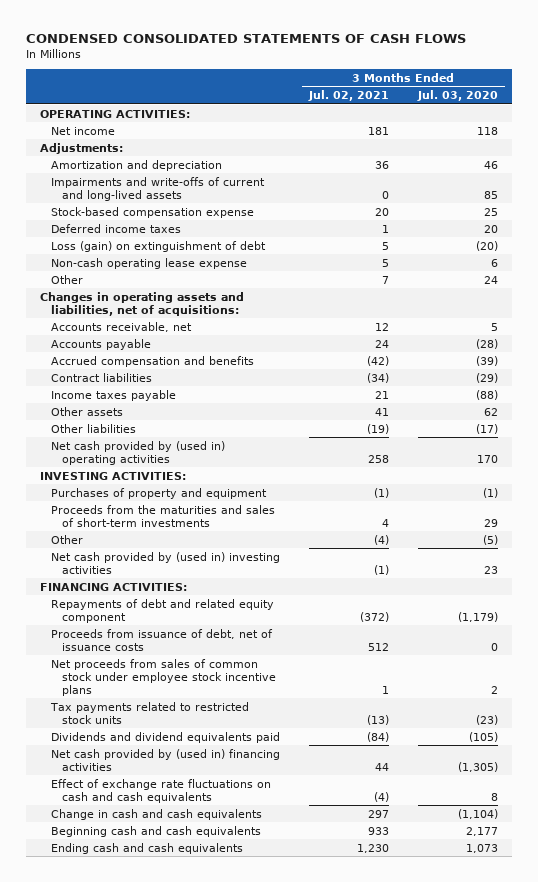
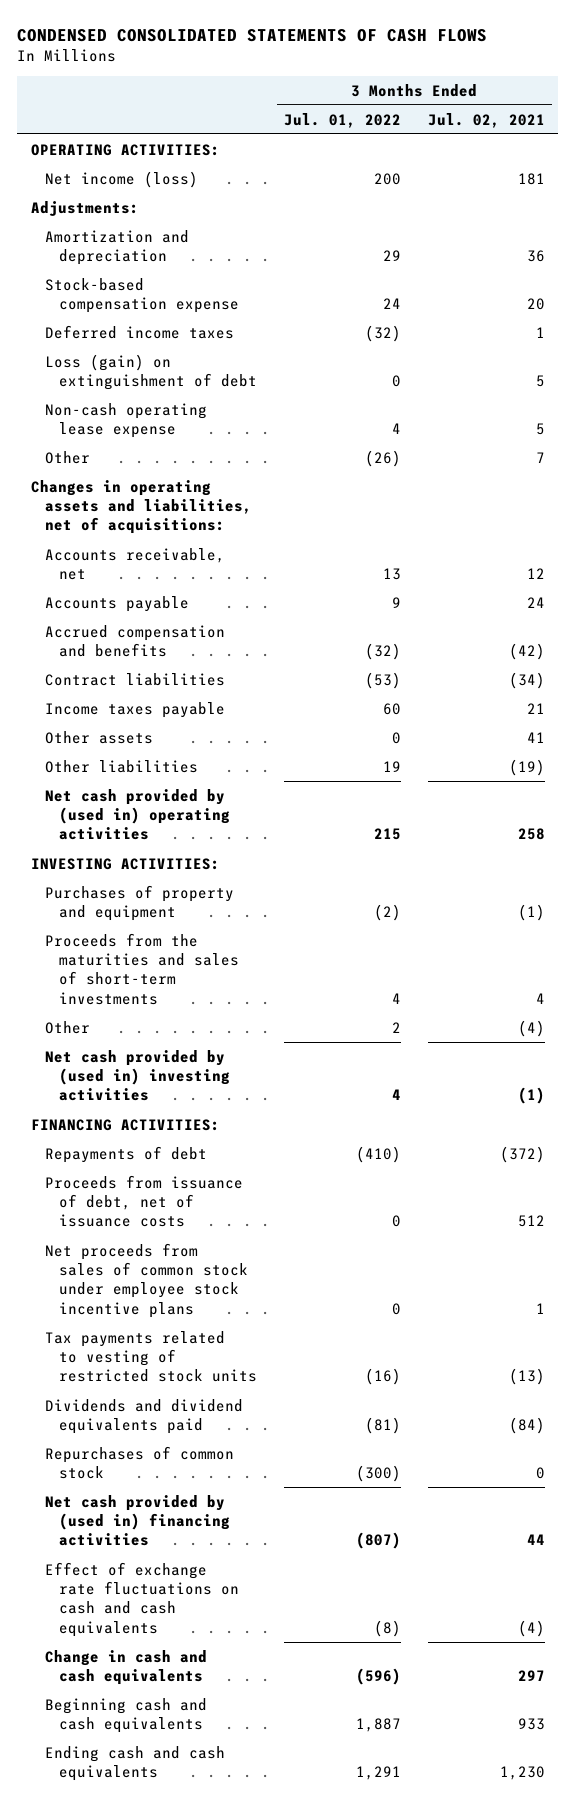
- | 3 Months Ended Jul. 02, 2021 | 3 Months Ended Jul. 03, 2020
+ | 3 Months Ended Jul. 01, 2022 | 3 Months Ended Jul. 02, 2021
- Net income | 181 | 118
+ Net income (loss) | 200 | 181
- Impairments and write-offs of current and long-lived assets | 0 | 85
- Repayments of debt and related equity component | (372) | (1,179)
+ Repayments of debt | (410) | (372)
- Tax payments related to restricted stock units | (13) | (23)
+ Tax payments related to vesting of restricted stock units | (16) | (13)
+ Repurchases of common stock | (300) | 0

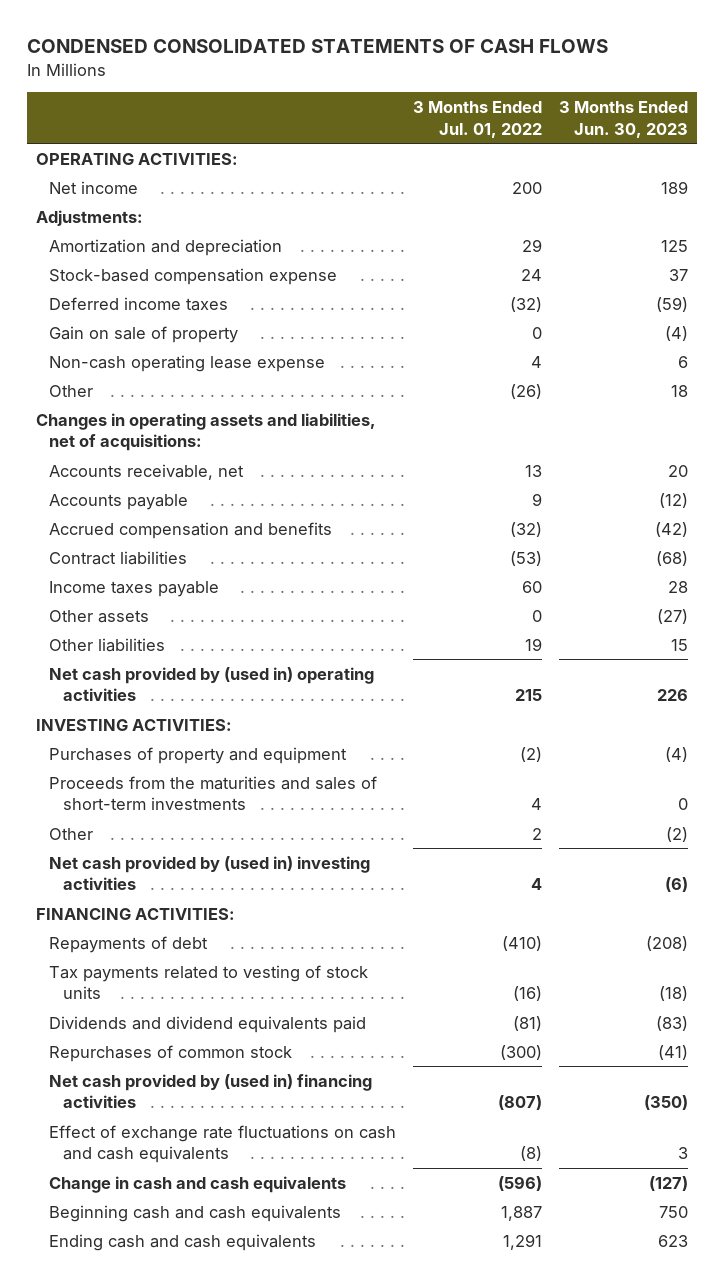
- | 3 Months Ended Jul. 01, 2022 | 3 Months Ended Jul. 02, 2021
+ | 3 Months Ended Jul. 01, 2022 | 3 Months Ended Jun. 30, 2023
- Net income (loss) | 200 | 181
+ Net income | 200 | 189
- Loss (gain) on extinguishment of debt | 0 | 5
+ Gain on sale of property | 0 | (4)
- Proceeds from issuance of debt, net of issuance costs | 0 | 512
- Net proceeds from sales of common stock under employee stock incentive plans | 0 | 1
- Tax payments related to vesting of restricted stock units | (16) | (13)
+ Tax payments related to vesting of stock units | (16) | (18)

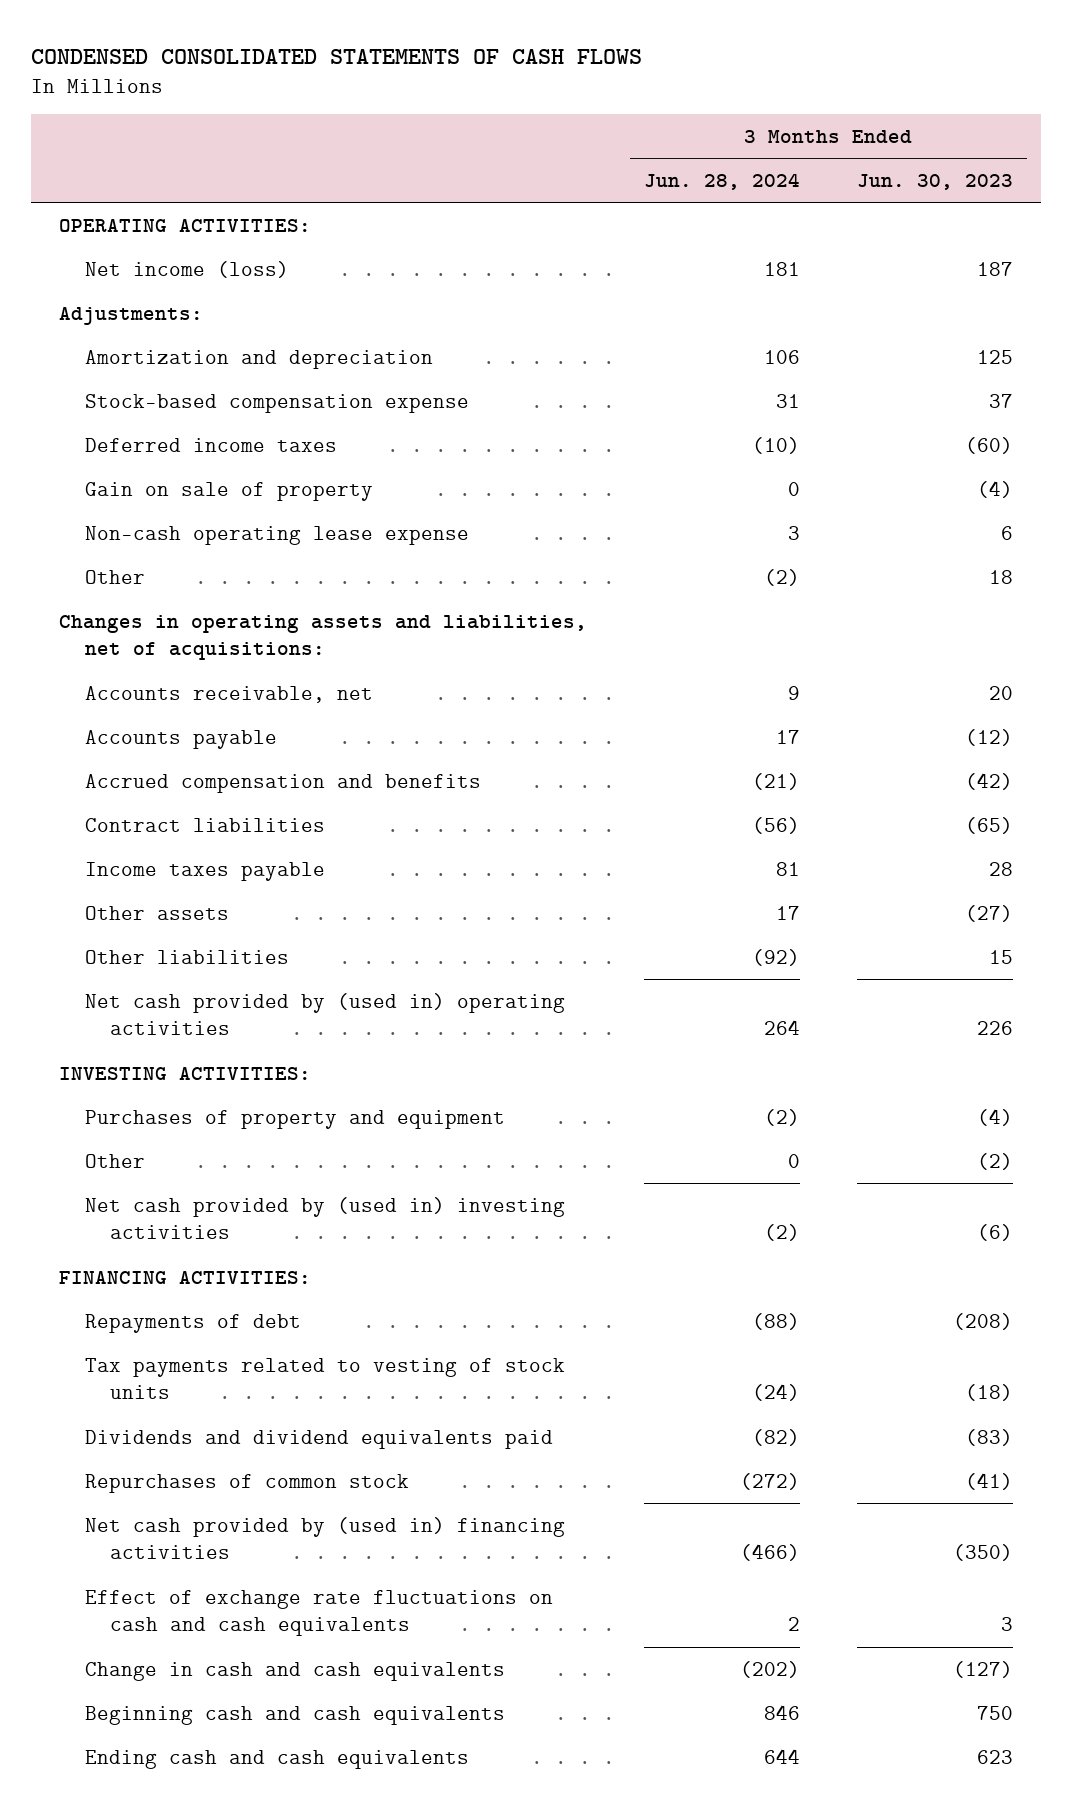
- | 3 Months Ended Jul. 01, 2022 | 3 Months Ended Jun. 30, 2023
+ | 3 Months Ended Jun. 28, 2024 | 3 Months Ended Jun. 30, 2023
- Net income | 200 | 189
+ Net income (loss) | 181 | 187
- Deferred income taxes | (32) | (59)
+ Deferred income taxes | (10) | (60)
- Contract liabilities | (53) | (68)
+ Contract liabilities | (56) | (65)
- Proceeds from the maturities and sales of short-term investments | 4 | 0

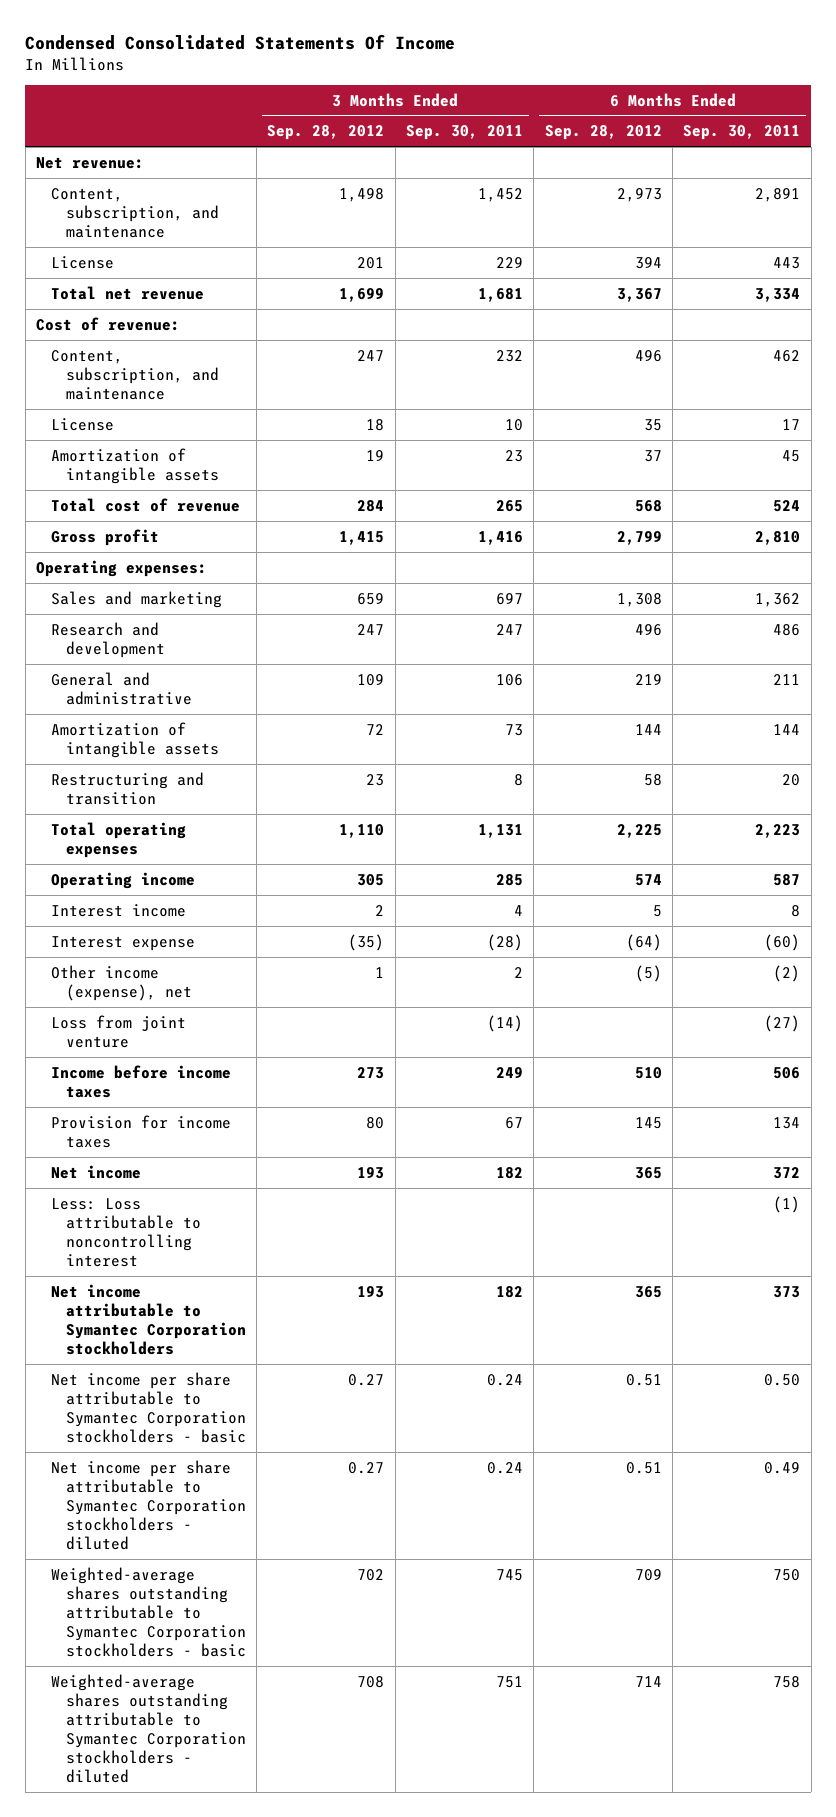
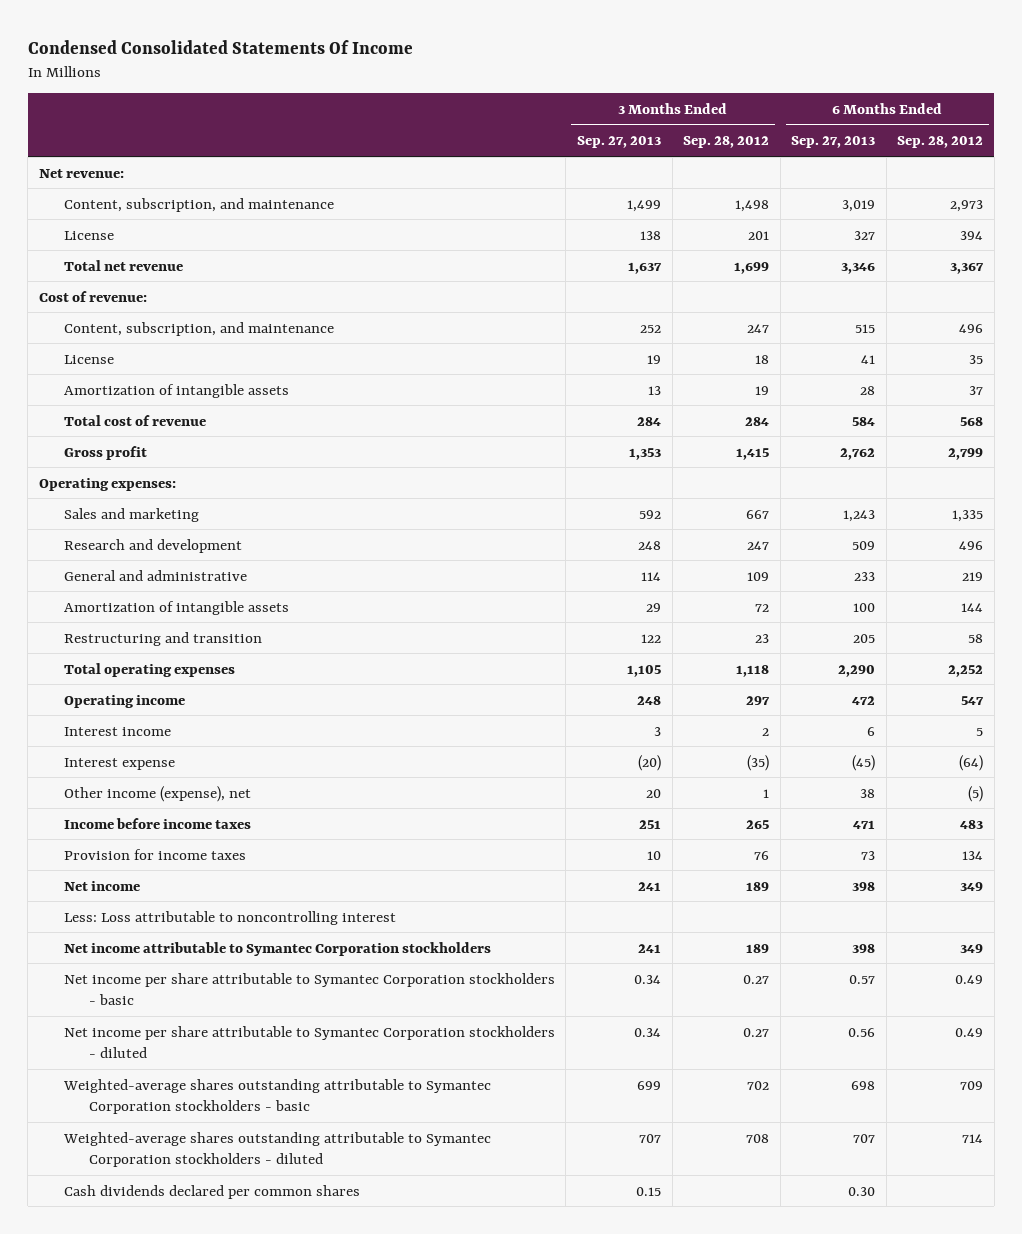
- | 3 Months Ended Sep. 28, 2012 | 3 Months Ended Sep. 30, 2011 | 6 Months Ended Sep. 28, 2012 | 6 Months Ended Sep. 30, 2011
+ | 3 Months Ended Sep. 27, 2013 | 3 Months Ended Sep. 28, 2012 | 6 Months Ended Sep. 27, 2013 | 6 Months Ended Sep. 28, 2012
- Sales and marketing | 659 | 697 | 1,308 | 1,362
+ Sales and marketing | 592 | 667 | 1,243 | 1,335
- Total operating expenses | 1,110 | 1,131 | 2,225 | 2,223
- Operating income | 305 | 285 | 574 | 587
+ Total operating expenses | 1,105 | 1,118 | 2,290 | 2,252
+ Operating income | 248 | 297 | 472 | 547
- Loss from joint venture | | (14) | | (27)
- Income before income taxes | 273 | 249 | 510 | 506
- Provision for income taxes | 80 | 67 | 145 | 134
- Net income | 193 | 182 | 365 | 372
+ Income before income taxes | 251 | 265 | 471 | 483
+ Provision for income taxes | 10 | 76 | 73 | 134
+ Net income | 241 | 189 | 398 | 349
- Net income attributable to Symantec Corporation stockholders | 193 | 182 | 365 | 373
- Net income per share attributable to Symantec Corporation stockholders - basic | 0.27 | 0.24 | 0.51 | 0.50
- Net income per share attributable to Symantec Corporation stockholders - diluted | 0.27 | 0.24 | 0.51 | 0.49
+ Net income attributable to Symantec Corporation stockholders | 241 | 189 | 398 | 349
+ Net income per share attributable to Symantec Corporation stockholders - basic | 0.34 | 0.27 | 0.57 | 0.49
+ Net income per share attributable to Symantec Corporation stockholders - diluted | 0.34 | 0.27 | 0.56 | 0.49
+ Cash dividends declared per common shares | 0.15 | | 0.30 |

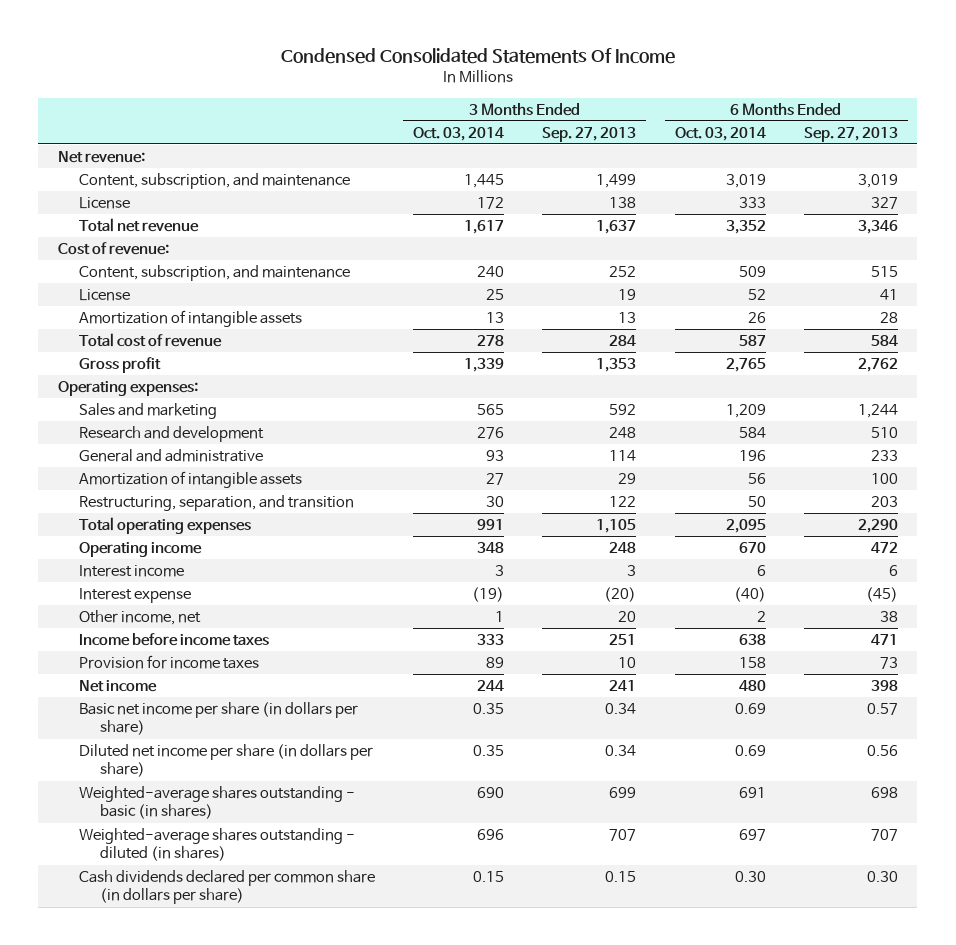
- | 3 Months Ended Sep. 27, 2013 | 3 Months Ended Sep. 28, 2012 | 6 Months Ended Sep. 27, 2013 | 6 Months Ended Sep. 28, 2012
+ | 3 Months Ended Oct. 03, 2014 | 3 Months Ended Sep. 27, 2013 | 6 Months Ended Oct. 03, 2014 | 6 Months Ended Sep. 27, 2013
- Sales and marketing | 592 | 667 | 1,243 | 1,335
- Research and development | 248 | 247 | 509 | 496
+ Sales and marketing | 565 | 592 | 1,209 | 1,244
+ Research and development | 276 | 248 | 584 | 510
- Restructuring and transition | 122 | 23 | 205 | 58
+ Restructuring, separation, and transition | 30 | 122 | 50 | 203
- Other income (expense), net | 20 | 1 | 38 | (5)
+ Other income, net | 1 | 20 | 2 | 38
- Less: Loss attributable to noncontrolling interest
- Net income attributable to Symantec Corporation stockholders | 241 | 189 | 398 | 349
- Net income per share attributable to Symantec Corporation stockholders - basic | 0.34 | 0.27 | 0.57 | 0.49
- Net income per share attributable to Symantec Corporation stockholders - diluted | 0.34 | 0.27 | 0.56 | 0.49
- Weighted-average shares outstanding attributable to Symantec Corporation stockholders - basic | 699 | 702 | 698 | 709
- Weighted-average shares outstanding attributable to Symantec Corporation stockholders - diluted | 707 | 708 | 707 | 714
- Cash dividends declared per common shares | 0.15 | | 0.30 |
+ Basic net income per share (in dollars per share) | 0.35 | 0.34 | 0.69 | 0.57
+ Diluted net income per share (in dollars per share) | 0.35 | 0.34 | 0.69 | 0.56
+ Weighted-average shares outstanding - basic (in shares) | 690 | 699 | 691 | 698
+ Weighted-average shares outstanding - diluted (in shares) | 696 | 707 | 697 | 707
+ Cash dividends declared per common share (in dollars per share) | 0.15 | 0.15 | 0.30 | 0.30

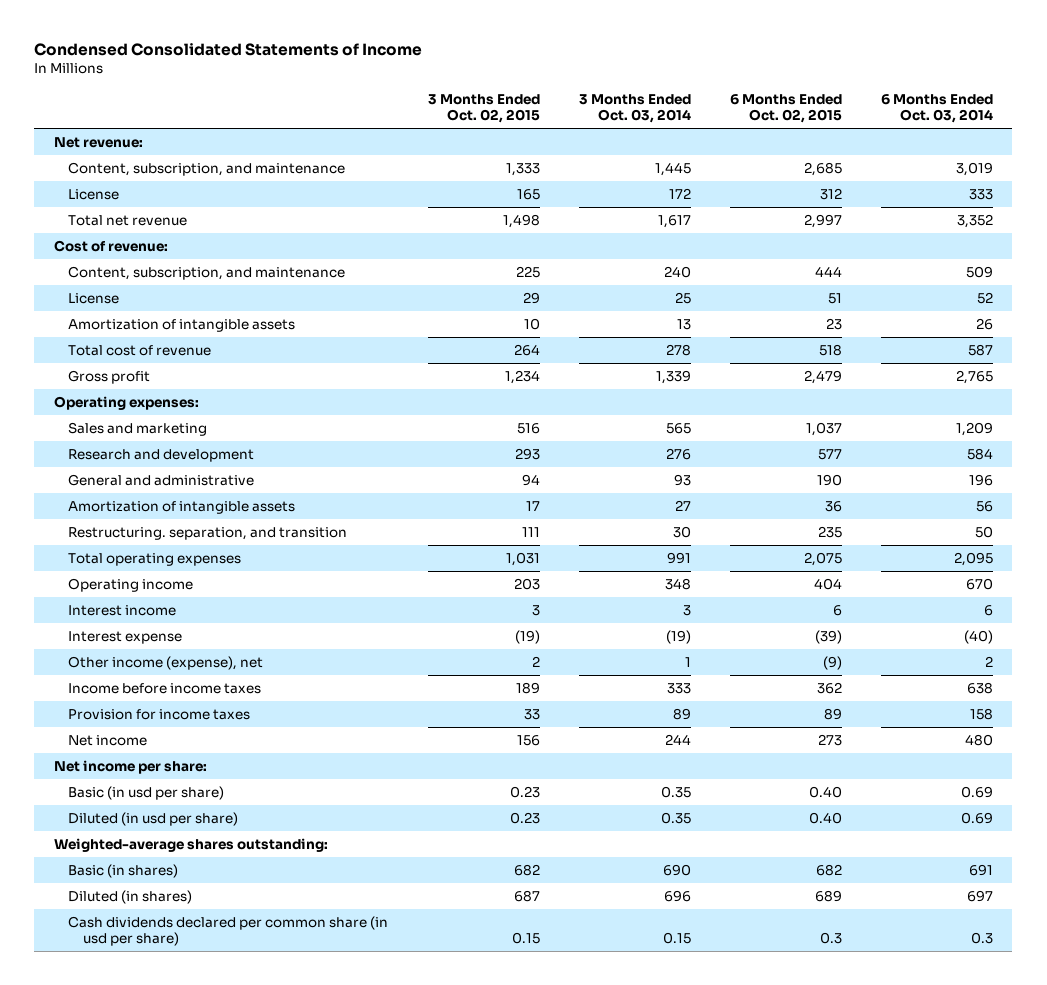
- Condensed Consolidated Statements Of Income
+ Condensed Consolidated Statements of Income
- | 3 Months Ended Oct. 03, 2014 | 3 Months Ended Sep. 27, 2013 | 6 Months Ended Oct. 03, 2014 | 6 Months Ended Sep. 27, 2013
+ | 3 Months Ended Oct. 02, 2015 | 3 Months Ended Oct. 03, 2014 | 6 Months Ended Oct. 02, 2015 | 6 Months Ended Oct. 03, 2014
- Restructuring, separation, and transition | 30 | 122 | 50 | 203
+ Restructuring. separation, and transition | 111 | 30 | 235 | 50
- Other income, net | 1 | 20 | 2 | 38
+ Other income (expense), net | 2 | 1 | (9) | 2
- Basic net income per share (in dollars per share) | 0.35 | 0.34 | 0.69 | 0.57
- Diluted net income per share (in dollars per share) | 0.35 | 0.34 | 0.69 | 0.56
- Weighted-average shares outstanding - basic (in shares) | 690 | 699 | 691 | 698
- Weighted-average shares outstanding - diluted (in shares) | 696 | 707 | 697 | 707
- Cash dividends declared per common share (in dollars per share) | 0.15 | 0.15 | 0.30 | 0.30
+ Net income per share:
+ Basic (in usd per share) | 0.23 | 0.35 | 0.40 | 0.69
+ Diluted (in usd per share) | 0.23 | 0.35 | 0.40 | 0.69
+ Weighted-average shares outstanding:
+ Basic (in shares) | 682 | 690 | 682 | 691
+ Diluted (in shares) | 687 | 696 | 689 | 697
+ Cash dividends declared per common share (in usd per share) | 0.15 | 0.15 | 0.3 | 0.3

